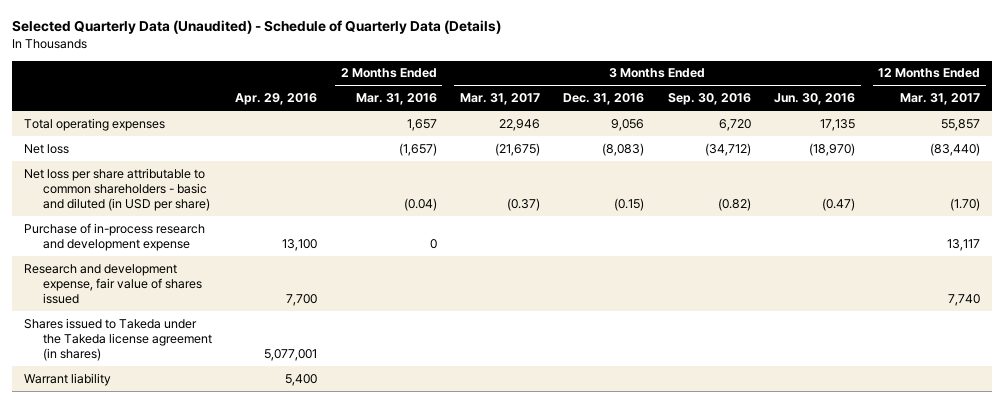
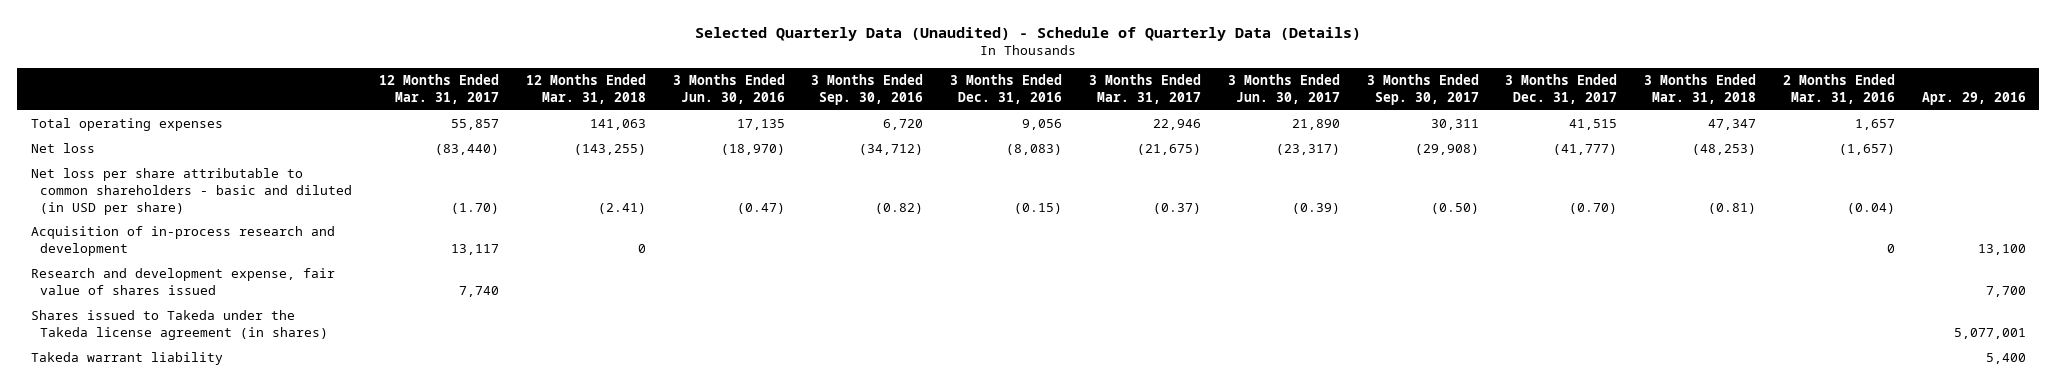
- | Apr. 29, 2016 | 2 Months Ended Mar. 31, 2016 | 3 Months Ended Mar. 31, 2017 | 3 Months Ended Dec. 31, 2016 | 3 Months Ended Sep. 30, 2016 | 3 Months Ended Jun. 30, 2016 | 12 Months Ended Mar. 31, 2017
+ | 12 Months Ended Mar. 31, 2017 | 12 Months Ended Mar. 31, 2018 | 3 Months Ended Jun. 30, 2016 | 3 Months Ended Sep. 30, 2016 | 3 Months Ended Dec. 31, 2016 | 3 Months Ended Mar. 31, 2017 | 3 Months Ended Jun. 30, 2017 | 3 Months Ended Sep. 30, 2017 | 3 Months Ended Dec. 31, 2017 | 3 Months Ended Mar. 31, 2018 | 2 Months Ended Mar. 31, 2016 | Apr. 29, 2016
- Purchase of in-process research and development expense | 13,100 | 0 | | | | | 13,117
+ Acquisition of in-process research and development | 13,117 | 0 | | | | | | | | | 0 | 13,100
- Warrant liability | 5,400 | | | | | |
+ Takeda warrant liability | | | | | | | | | | | | 5,400

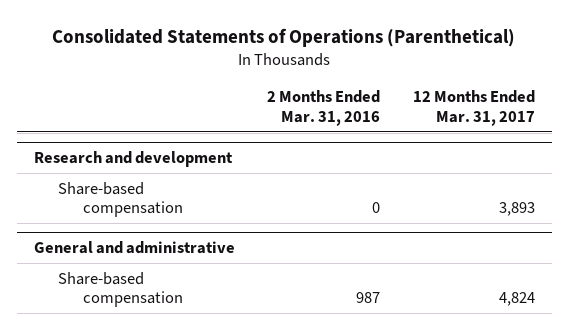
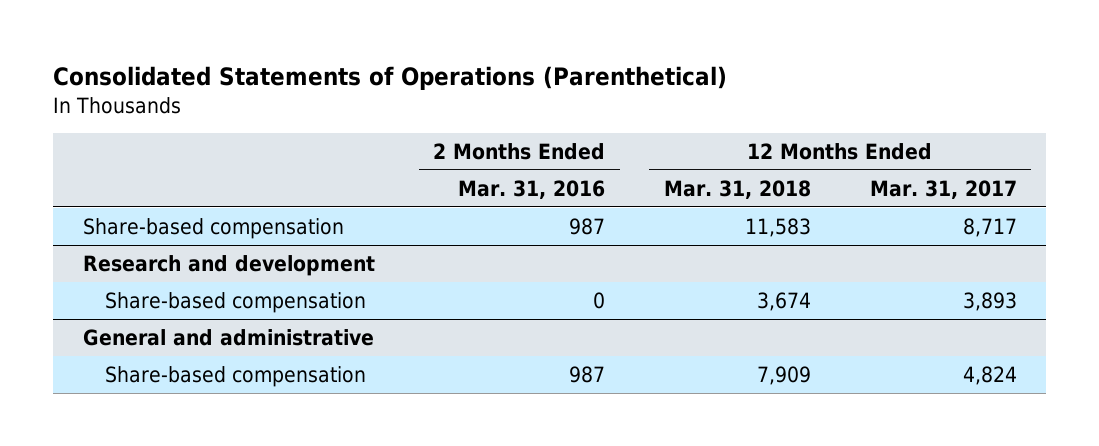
- | 2 Months Ended Mar. 31, 2016 | 12 Months Ended Mar. 31, 2017
+ | 2 Months Ended Mar. 31, 2016 | 12 Months Ended Mar. 31, 2018 | 12 Months Ended Mar. 31, 2017
+ Share-based compensation | 987 | 11,583 | 8,717

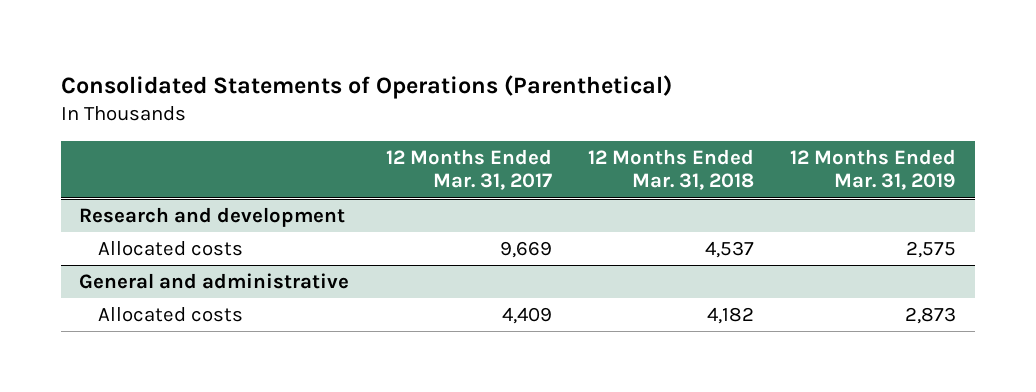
- | 2 Months Ended Mar. 31, 2016 | 12 Months Ended Mar. 31, 2018 | 12 Months Ended Mar. 31, 2017
+ | 12 Months Ended Mar. 31, 2017 | 12 Months Ended Mar. 31, 2018 | 12 Months Ended Mar. 31, 2019
- Share-based compensation | 987 | 11,583 | 8,717
@ Research and development
- Share-based compensation | 0 | 3,674 | 3,893
+ Allocated costs | 9,669 | 4,537 | 2,575
@ General and administrative
- Share-based compensation | 987 | 7,909 | 4,824
+ Allocated costs | 4,409 | 4,182 | 2,873

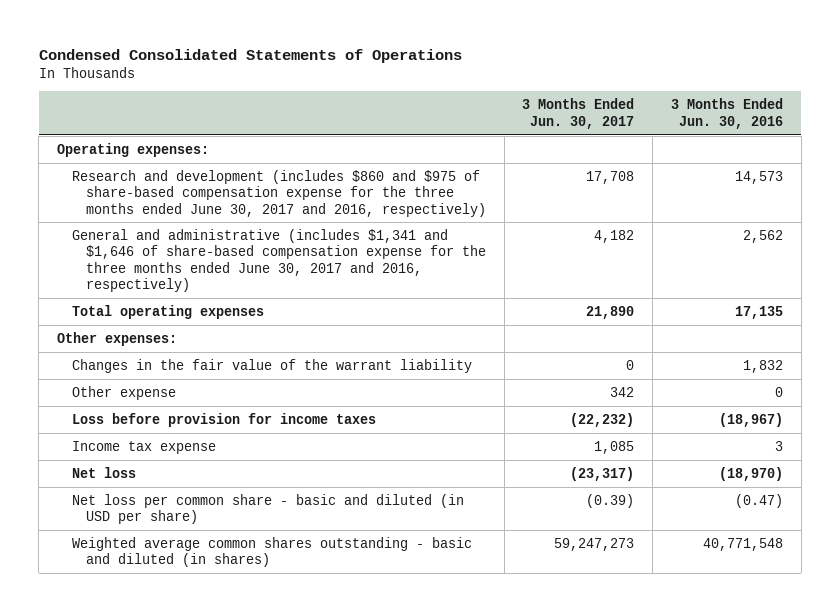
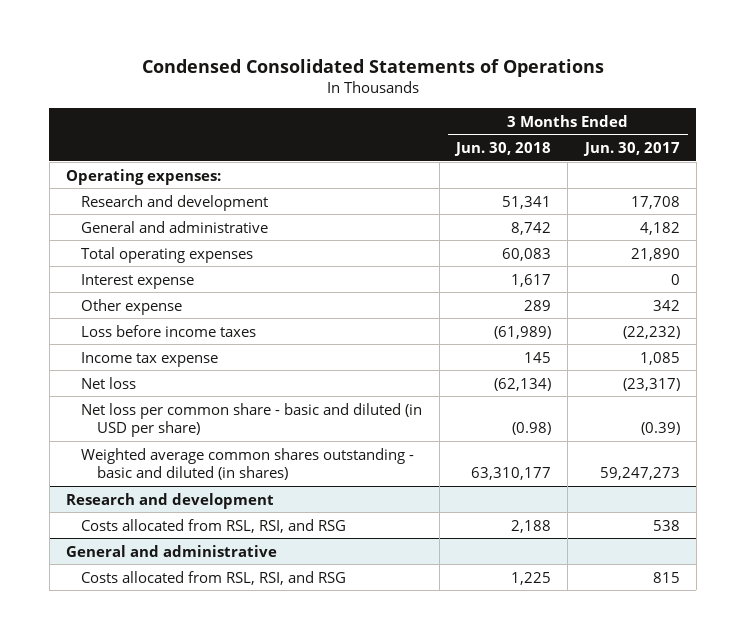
- | 3 Months Ended Jun. 30, 2017 | 3 Months Ended Jun. 30, 2016
+ | 3 Months Ended Jun. 30, 2018 | 3 Months Ended Jun. 30, 2017
- Research and development (includes $860 and $975 of share-based compensation expense for the three months ended June 30, 2017 and 2016, respectively) | 17,708 | 14,573
- General and administrative (includes $1,341 and $1,646 of share-based compensation expense for the three months ended June 30, 2017 and 2016, respectively) | 4,182 | 2,562
+ Research and development | 51,341 | 17,708
+ General and administrative | 8,742 | 4,182
- Other expenses:
- Changes in the fair value of the warrant liability | 0 | 1,832
+ Interest expense | 1,617 | 0
- Loss before provision for income taxes | (22,232) | (18,967)
+ Loss before income taxes | (61,989) | (22,232)
+ Research and development
+ Costs allocated from RSL, RSI, and RSG | 2,188 | 538
+ General and administrative
+ Costs allocated from RSL, RSI, and RSG | 1,225 | 815

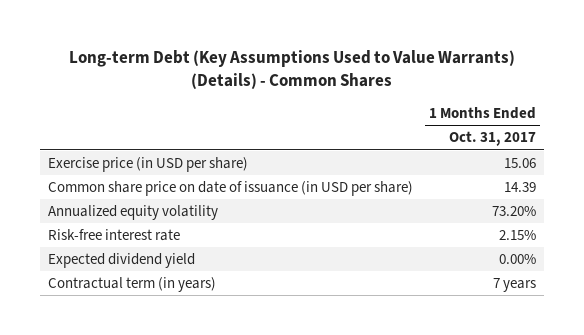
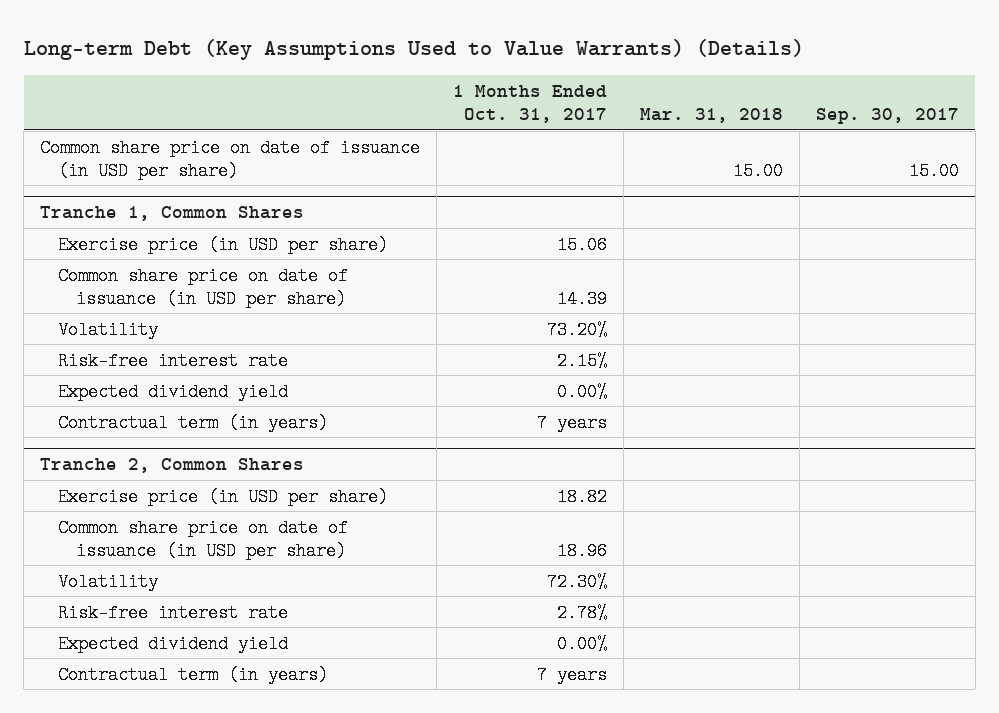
- Long-term Debt (Key Assumptions Used to Value Warrants) (Details) - Common Shares
+ Long-term Debt (Key Assumptions Used to Value Warrants) (Details)
- | 1 Months Ended Oct. 31, 2017
+ | 1 Months Ended Oct. 31, 2017 | Mar. 31, 2018 | Sep. 30, 2017
+ Common share price on date of issuance (in USD per share) | | 15.00 | 15.00
+ Tranche 1, Common Shares
- Annualized equity volatility | 73.20%
+ Volatility | 73.20% | |
+ Tranche 2, Common Shares
+ Exercise price (in USD per share) | 18.82 | |
+ Common share price on date of issuance (in USD per share) | 18.96 | |
+ Volatility | 72.30% | |
+ Risk-free interest rate | 2.78% | |
+ Expected dividend yield | 0.00% | |
+ Contractual term (in years) | 7 years | |

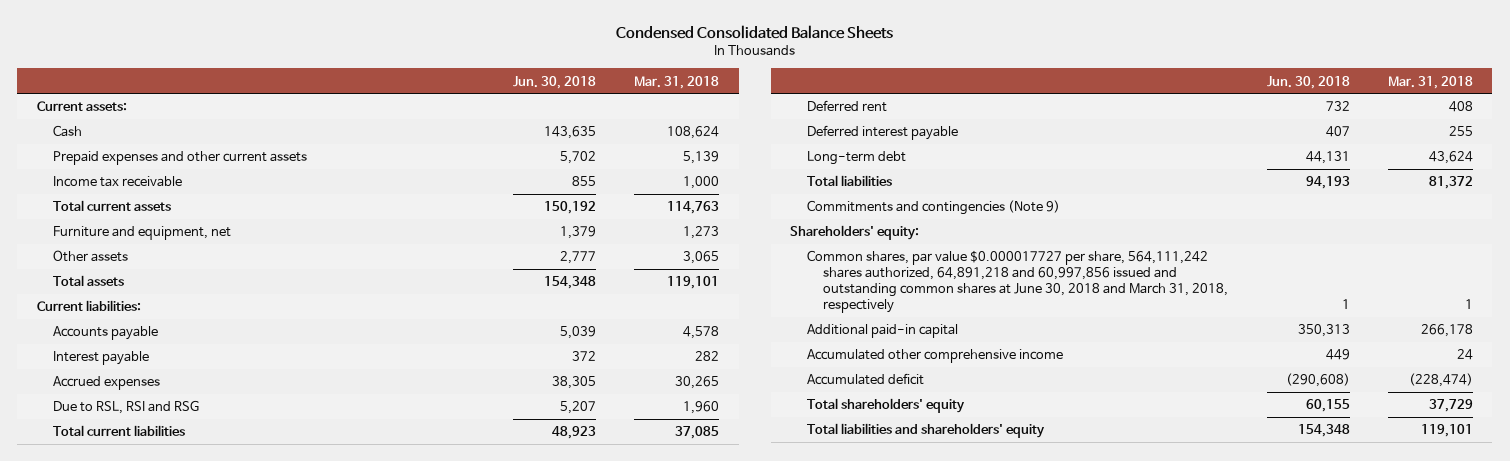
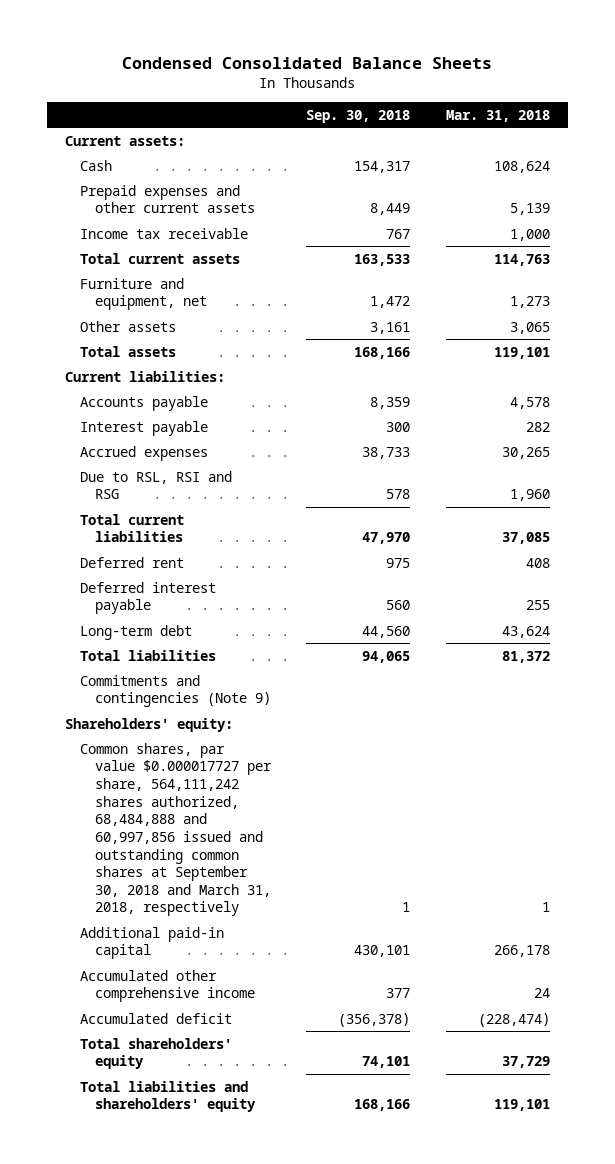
- | Jun. 30, 2018 | Mar. 31, 2018
+ | Sep. 30, 2018 | Mar. 31, 2018
- Common shares, par value $0.000017727 per share, 564,111,242 shares authorized, 64,891,218 and 60,997,856 issued and outstanding common shares at June 30, 2018 and March 31, 2018, respectively | 1 | 1
+ Common shares, par value $0.000017727 per share, 564,111,242 shares authorized, 68,484,888 and 60,997,856 issued and outstanding common shares at September 30, 2018 and March 31, 2018, respectively | 1 | 1

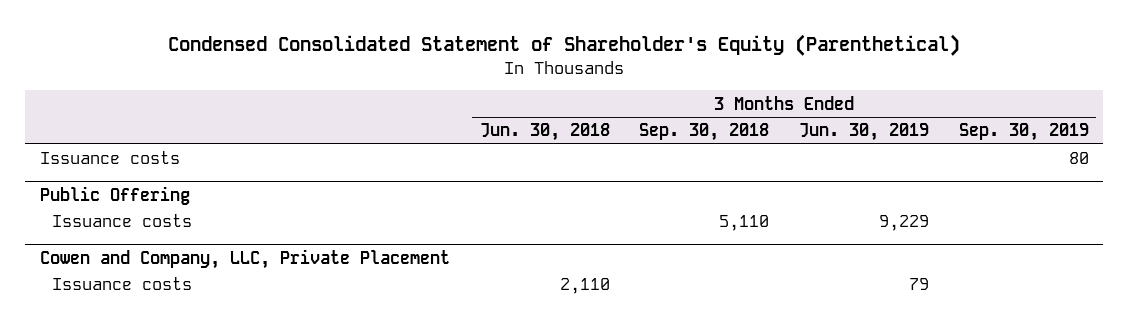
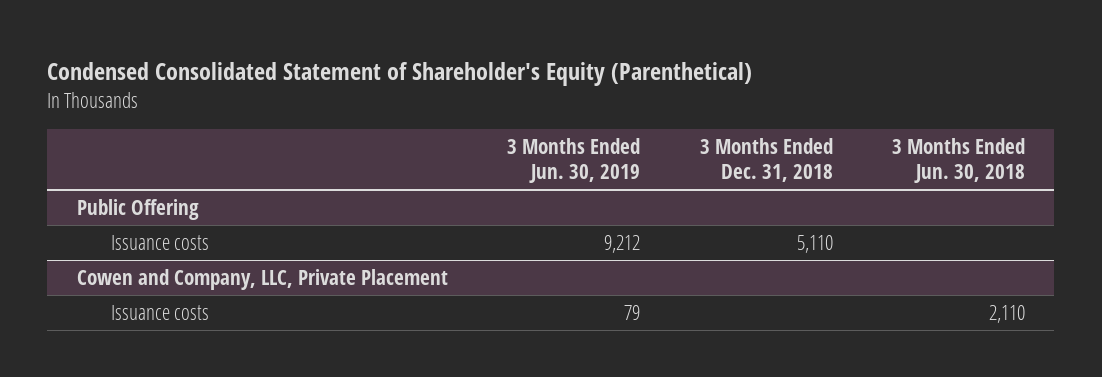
- | 3 Months Ended Jun. 30, 2018 | 3 Months Ended Sep. 30, 2018 | 3 Months Ended Jun. 30, 2019 | 3 Months Ended Sep. 30, 2019
+ | 3 Months Ended Jun. 30, 2019 | 3 Months Ended Dec. 31, 2018 | 3 Months Ended Jun. 30, 2018
- Issuance costs | | | | 80
@ Public Offering
- Issuance costs | | 5,110 | 9,229 |
+ Issuance costs | 9,212 | 5,110 |

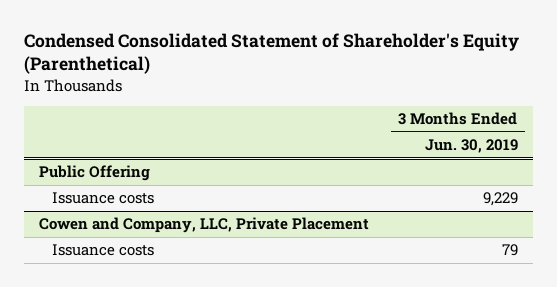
- | 3 Months Ended Jun. 30, 2019 | 3 Months Ended Dec. 31, 2018 | 3 Months Ended Jun. 30, 2018
+ | 3 Months Ended Jun. 30, 2019
@ Public Offering
- Issuance costs | 9,212 | 5,110 |
+ Issuance costs | 9,229

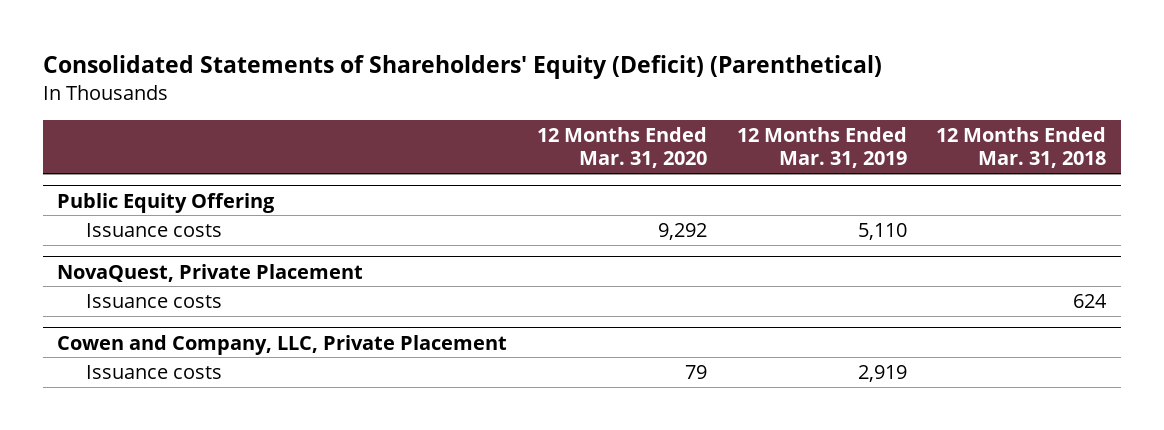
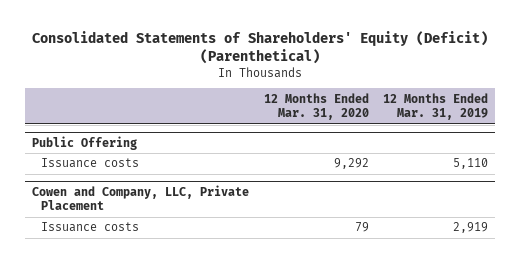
- | 12 Months Ended Mar. 31, 2020 | 12 Months Ended Mar. 31, 2019 | 12 Months Ended Mar. 31, 2018
+ | 12 Months Ended Mar. 31, 2020 | 12 Months Ended Mar. 31, 2019
- Public Equity Offering
+ Public Offering
- NovaQuest, Private Placement
- Issuance costs | | | 624

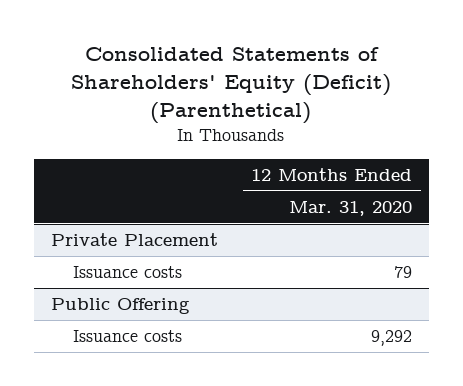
- | 12 Months Ended Mar. 31, 2020 | 12 Months Ended Mar. 31, 2019
+ | 12 Months Ended Mar. 31, 2020
+ Private Placement
+ Issuance costs | 79
- Cowen and Company, LLC, Private Placement
- Issuance costs | 79 | 2,919

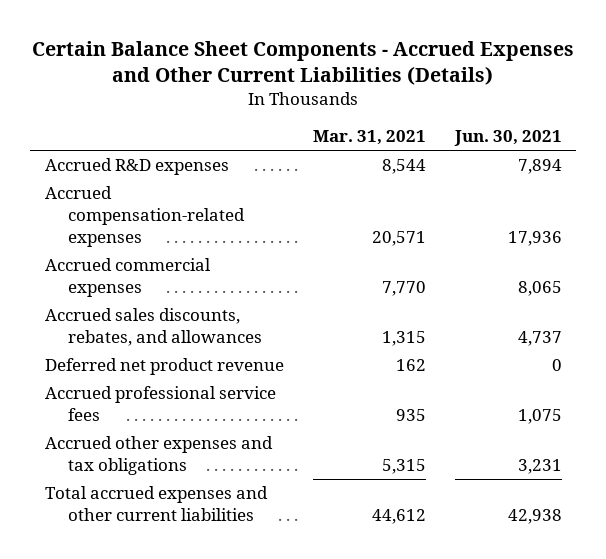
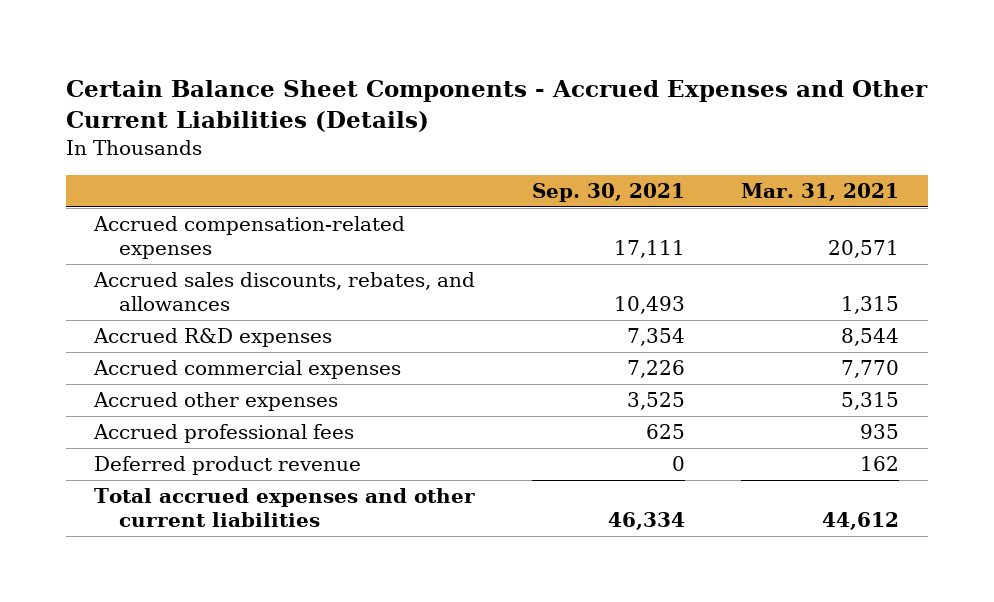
- | Mar. 31, 2021 | Jun. 30, 2021
+ | Sep. 30, 2021 | Mar. 31, 2021
- Deferred net product revenue | 162 | 0
- Accrued professional service fees | 935 | 1,075
- Accrued other expenses and tax obligations | 5,315 | 3,231
moved down: Accrued R&D expenses | 7,354 | 8,544
moved down: Accrued commercial expenses | 7,226 | 7,770
+ Accrued other expenses | 3,525 | 5,315
+ Accrued professional fees | 625 | 935
+ Deferred product revenue | 0 | 162

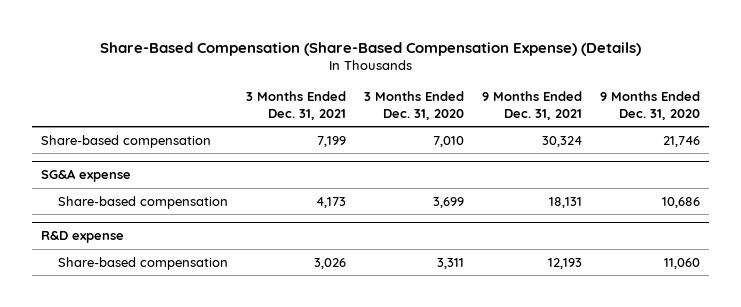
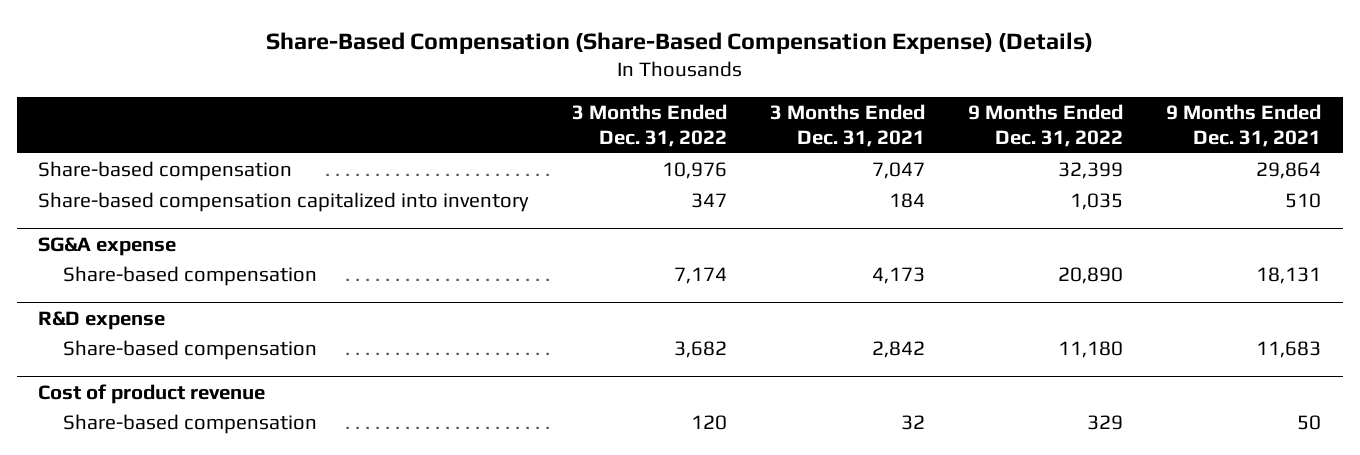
- | 3 Months Ended Dec. 31, 2021 | 3 Months Ended Dec. 31, 2020 | 9 Months Ended Dec. 31, 2021 | 9 Months Ended Dec. 31, 2020
+ | 3 Months Ended Dec. 31, 2022 | 3 Months Ended Dec. 31, 2021 | 9 Months Ended Dec. 31, 2022 | 9 Months Ended Dec. 31, 2021
- Share-based compensation | 7,199 | 7,010 | 30,324 | 21,746
+ Share-based compensation | 10,976 | 7,047 | 32,399 | 29,864
+ Share-based compensation capitalized into inventory | 347 | 184 | 1,035 | 510
@ R&D expense
- Share-based compensation | 3,026 | 3,311 | 12,193 | 11,060
+ Share-based compensation | 3,682 | 2,842 | 11,180 | 11,683
+ Cost of product revenue
+ Share-based compensation | 120 | 32 | 329 | 50

